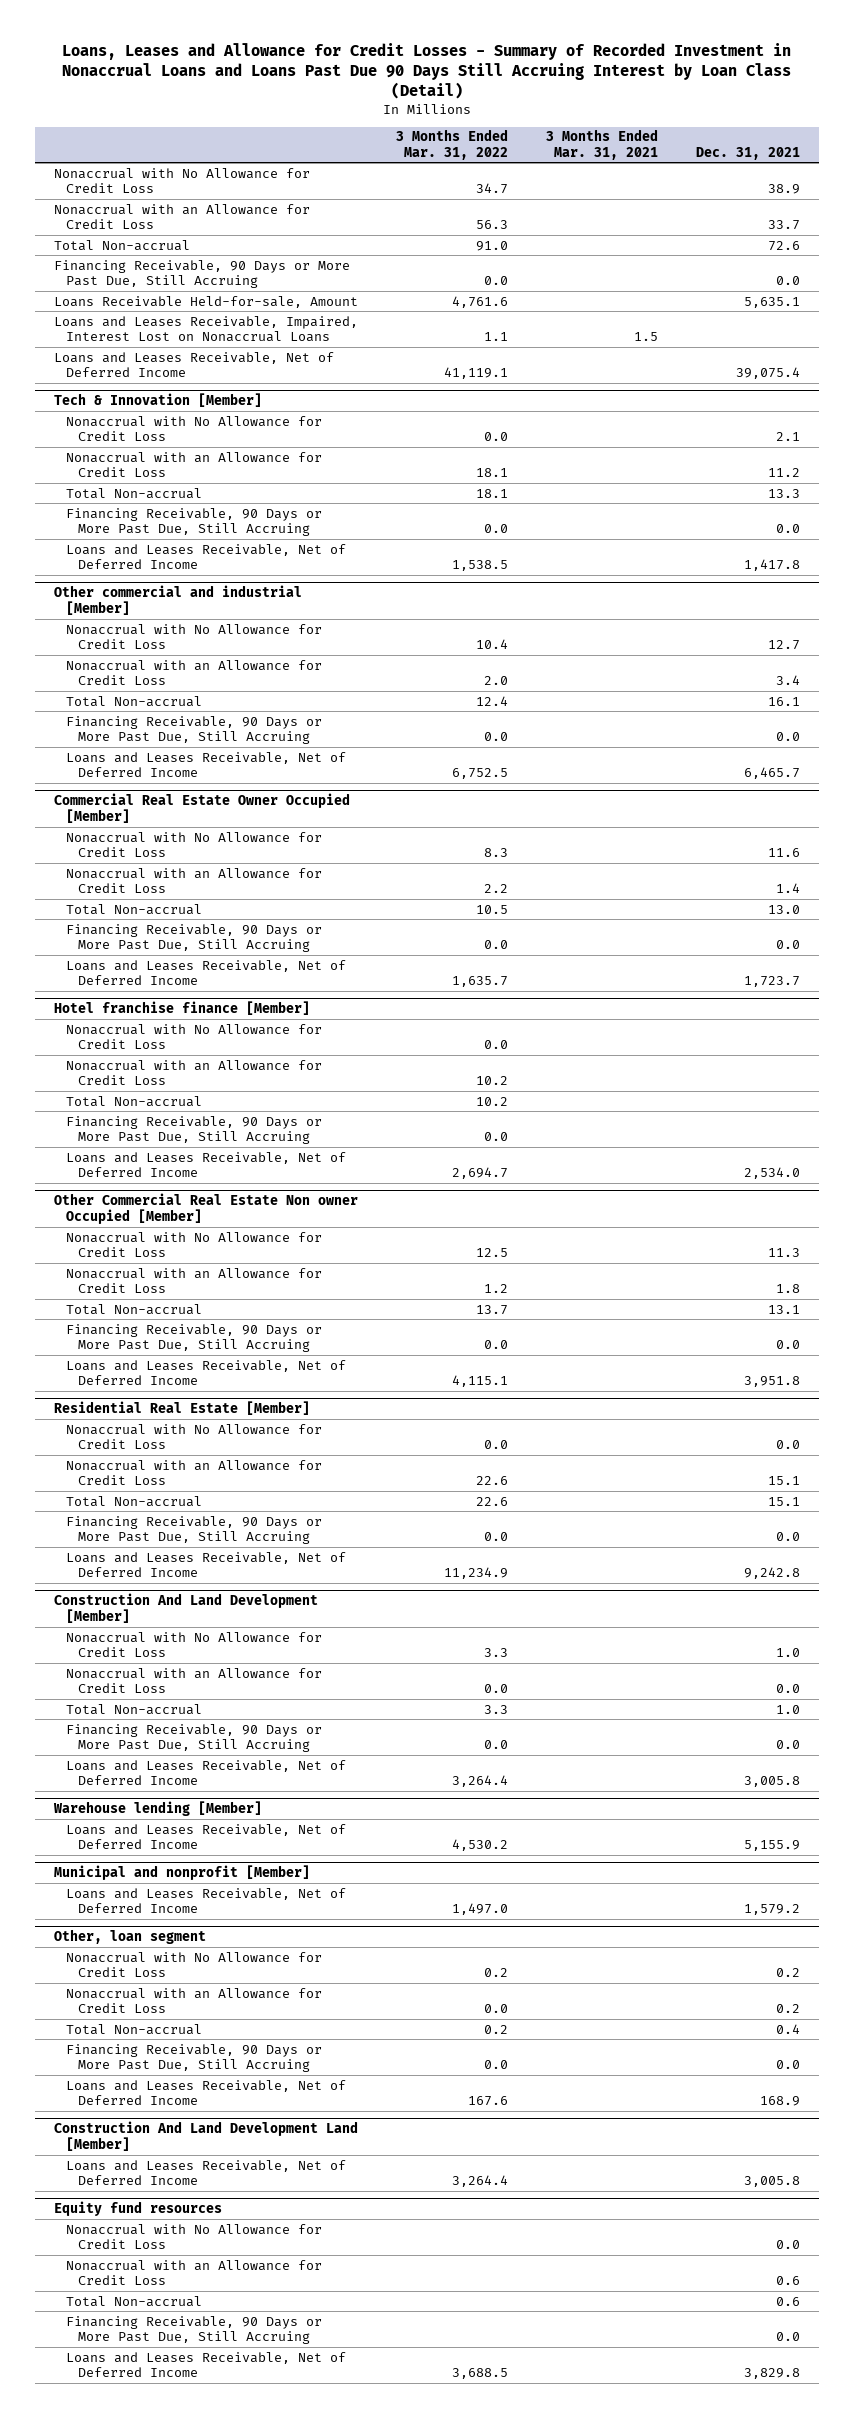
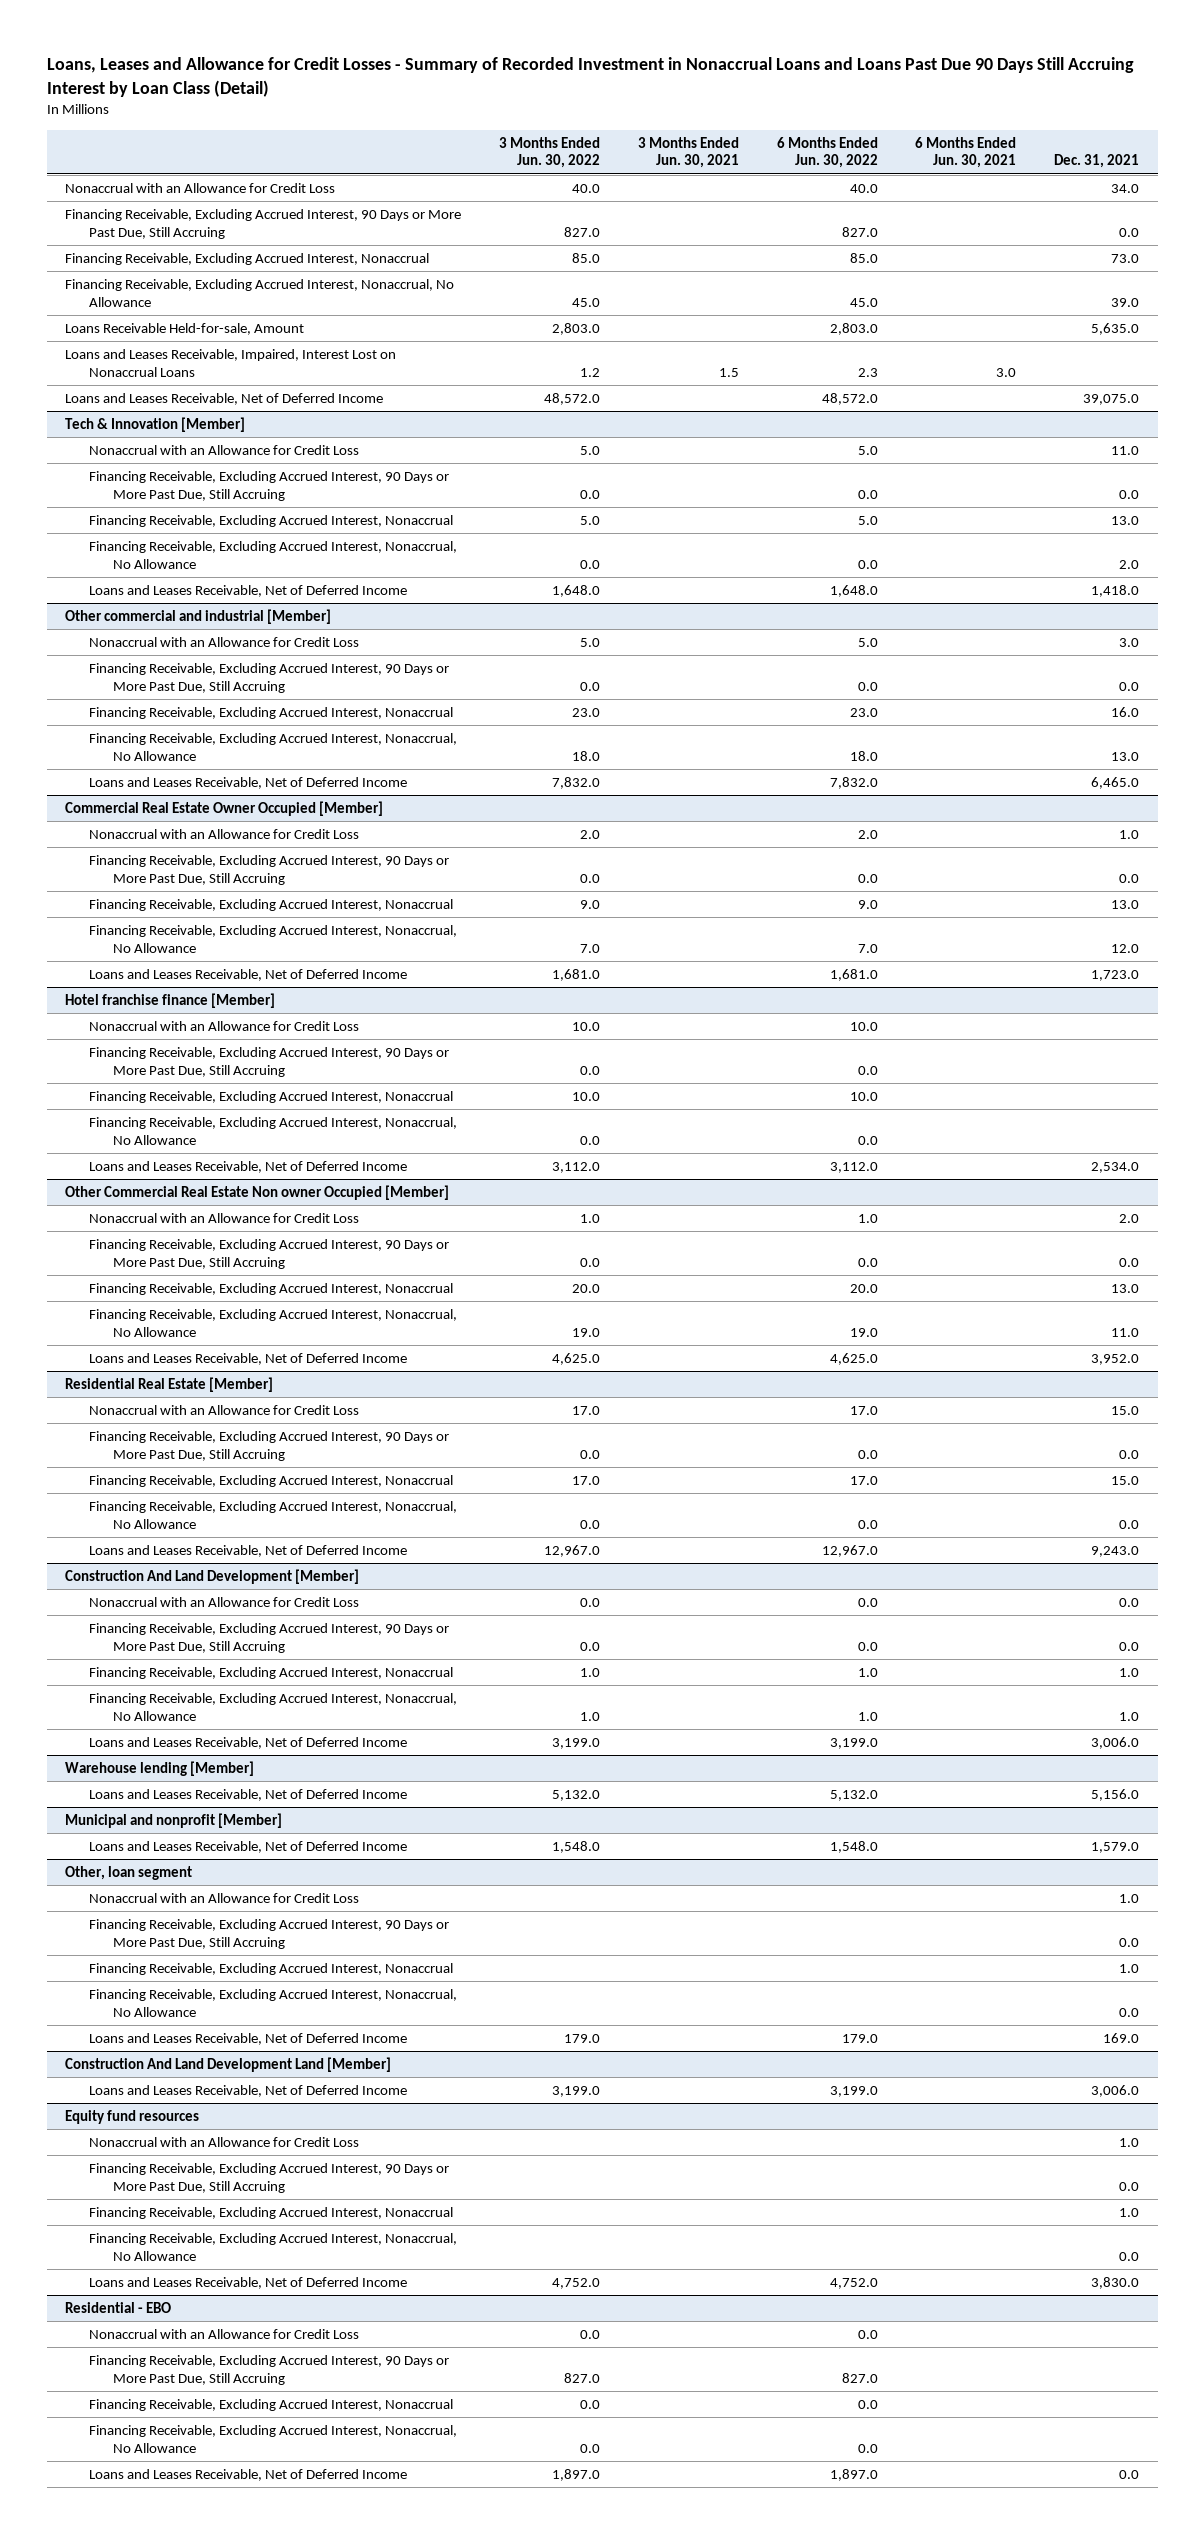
- | 3 Months Ended Mar. 31, 2022 | 3 Months Ended Mar. 31, 2021 | Dec. 31, 2021
+ | 3 Months Ended Jun. 30, 2022 | 3 Months Ended Jun. 30, 2021 | 6 Months Ended Jun. 30, 2022 | 6 Months Ended Jun. 30, 2021 | Dec. 31, 2021
- Nonaccrual with No Allowance for Credit Loss | 34.7 | | 38.9
- Nonaccrual with an Allowance for Credit Loss | 56.3 | | 33.7
- Total Non-accrual | 91.0 | | 72.6
- Financing Receivable, 90 Days or More Past Due, Still Accruing | 0.0 | | 0.0
- Loans Receivable Held-for-sale, Amount | 4,761.6 | | 5,635.1
+ Nonaccrual with an Allowance for Credit Loss | 40.0 | | 40.0 | | 34.0
+ Financing Receivable, Excluding Accrued Interest, 90 Days or More Past Due, Still Accruing | 827.0 | | 827.0 | | 0.0
+ Financing Receivable, Excluding Accrued Interest, Nonaccrual | 85.0 | | 85.0 | | 73.0
+ Financing Receivable, Excluding Accrued Interest, Nonaccrual, No Allowance | 45.0 | | 45.0 | | 39.0
+ Loans Receivable Held-for-sale, Amount | 2,803.0 | | 2,803.0 | | 5,635.0
- Loans and Leases Receivable, Net of Deferred Income | 41,119.1 | | 39,075.4
+ Loans and Leases Receivable, Net of Deferred Income | 48,572.0 | | 48,572.0 | | 39,075.0
@ Tech & Innovation [Member]
- Nonaccrual with No Allowance for Credit Loss | 0.0 | | 2.1
- Nonaccrual with an Allowance for Credit Loss | 18.1 | | 11.2
- Total Non-accrual | 18.1 | | 13.3
- Financing Receivable, 90 Days or More Past Due, Still Accruing | 0.0 | | 0.0
- Loans and Leases Receivable, Net of Deferred Income | 1,538.5 | | 1,417.8
+ Nonaccrual with an Allowance for Credit Loss | 5.0 | | 5.0 | | 11.0
+ Financing Receivable, Excluding Accrued Interest, 90 Days or More Past Due, Still Accruing | 0.0 | | 0.0 | | 0.0
+ Financing Receivable, Excluding Accrued Interest, Nonaccrual | 5.0 | | 5.0 | | 13.0
+ Financing Receivable, Excluding Accrued Interest, Nonaccrual, No Allowance | 0.0 | | 0.0 | | 2.0
+ Loans and Leases Receivable, Net of Deferred Income | 1,648.0 | | 1,648.0 | | 1,418.0
@ Other commercial and industrial [Member]
- Nonaccrual with No Allowance for Credit Loss | 10.4 | | 12.7
- Nonaccrual with an Allowance for Credit Loss | 2.0 | | 3.4
- Total Non-accrual | 12.4 | | 16.1
- Financing Receivable, 90 Days or More Past Due, Still Accruing | 0.0 | | 0.0
- Loans and Leases Receivable, Net of Deferred Income | 6,752.5 | | 6,465.7
+ Nonaccrual with an Allowance for Credit Loss | 5.0 | | 5.0 | | 3.0
+ Financing Receivable, Excluding Accrued Interest, 90 Days or More Past Due, Still Accruing | 0.0 | | 0.0 | | 0.0
+ Financing Receivable, Excluding Accrued Interest, Nonaccrual | 23.0 | | 23.0 | | 16.0
+ Financing Receivable, Excluding Accrued Interest, Nonaccrual, No Allowance | 18.0 | | 18.0 | | 13.0
+ Loans and Leases Receivable, Net of Deferred Income | 7,832.0 | | 7,832.0 | | 6,465.0
@ Commercial Real Estate Owner Occupied [Member]
- Nonaccrual with No Allowance for Credit Loss | 8.3 | | 11.6
- Nonaccrual with an Allowance for Credit Loss | 2.2 | | 1.4
- Total Non-accrual | 10.5 | | 13.0
- Financing Receivable, 90 Days or More Past Due, Still Accruing | 0.0 | | 0.0
- Loans and Leases Receivable, Net of Deferred Income | 1,635.7 | | 1,723.7
+ Nonaccrual with an Allowance for Credit Loss | 2.0 | | 2.0 | | 1.0
+ Financing Receivable, Excluding Accrued Interest, 90 Days or More Past Due, Still Accruing | 0.0 | | 0.0 | | 0.0
+ Financing Receivable, Excluding Accrued Interest, Nonaccrual | 9.0 | | 9.0 | | 13.0
+ Financing Receivable, Excluding Accrued Interest, Nonaccrual, No Allowance | 7.0 | | 7.0 | | 12.0
+ Loans and Leases Receivable, Net of Deferred Income | 1,681.0 | | 1,681.0 | | 1,723.0
@ Hotel franchise finance [Member]
- Nonaccrual with No Allowance for Credit Loss | 0.0 | |
- Total Non-accrual | 10.2 | |
- Financing Receivable, 90 Days or More Past Due, Still Accruing | 0.0 | |
+ Financing Receivable, Excluding Accrued Interest, 90 Days or More Past Due, Still Accruing | 0.0 | | 0.0 | |
+ Financing Receivable, Excluding Accrued Interest, Nonaccrual | 10.0 | | 10.0 | |
+ Financing Receivable, Excluding Accrued Interest, Nonaccrual, No Allowance | 0.0 | | 0.0 | |
@ Other Commercial Real Estate Non owner Occupied [Member]
- Nonaccrual with No Allowance for Credit Loss | 12.5 | | 11.3
- Nonaccrual with an Allowance for Credit Loss | 1.2 | | 1.8
- Total Non-accrual | 13.7 | | 13.1
- Financing Receivable, 90 Days or More Past Due, Still Accruing | 0.0 | | 0.0
- Loans and Leases Receivable, Net of Deferred Income | 4,115.1 | | 3,951.8
+ Nonaccrual with an Allowance for Credit Loss | 1.0 | | 1.0 | | 2.0
+ Financing Receivable, Excluding Accrued Interest, 90 Days or More Past Due, Still Accruing | 0.0 | | 0.0 | | 0.0
+ Financing Receivable, Excluding Accrued Interest, Nonaccrual | 20.0 | | 20.0 | | 13.0
+ Financing Receivable, Excluding Accrued Interest, Nonaccrual, No Allowance | 19.0 | | 19.0 | | 11.0
+ Loans and Leases Receivable, Net of Deferred Income | 4,625.0 | | 4,625.0 | | 3,952.0
@ Residential Real Estate [Member]
- Nonaccrual with No Allowance for Credit Loss | 0.0 | | 0.0
- Nonaccrual with an Allowance for Credit Loss | 22.6 | | 15.1
- Total Non-accrual | 22.6 | | 15.1
- Financing Receivable, 90 Days or More Past Due, Still Accruing | 0.0 | | 0.0
- Loans and Leases Receivable, Net of Deferred Income | 11,234.9 | | 9,242.8
+ Nonaccrual with an Allowance for Credit Loss | 17.0 | | 17.0 | | 15.0
+ Financing Receivable, Excluding Accrued Interest, 90 Days or More Past Due, Still Accruing | 0.0 | | 0.0 | | 0.0
+ Financing Receivable, Excluding Accrued Interest, Nonaccrual | 17.0 | | 17.0 | | 15.0
+ Financing Receivable, Excluding Accrued Interest, Nonaccrual, No Allowance | 0.0 | | 0.0 | | 0.0
+ Loans and Leases Receivable, Net of Deferred Income | 12,967.0 | | 12,967.0 | | 9,243.0
@ Construction And Land Development [Member]
- Nonaccrual with No Allowance for Credit Loss | 3.3 | | 1.0
- Total Non-accrual | 3.3 | | 1.0
- Financing Receivable, 90 Days or More Past Due, Still Accruing | 0.0 | | 0.0
- Loans and Leases Receivable, Net of Deferred Income | 3,264.4 | | 3,005.8
+ Financing Receivable, Excluding Accrued Interest, 90 Days or More Past Due, Still Accruing | 0.0 | | 0.0 | | 0.0
+ Financing Receivable, Excluding Accrued Interest, Nonaccrual | 1.0 | | 1.0 | | 1.0
+ Financing Receivable, Excluding Accrued Interest, Nonaccrual, No Allowance | 1.0 | | 1.0 | | 1.0
+ Loans and Leases Receivable, Net of Deferred Income | 3,199.0 | | 3,199.0 | | 3,006.0
@ Warehouse lending [Member]
- Loans and Leases Receivable, Net of Deferred Income | 4,530.2 | | 5,155.9
+ Loans and Leases Receivable, Net of Deferred Income | 5,132.0 | | 5,132.0 | | 5,156.0
@ Municipal and nonprofit [Member]
- Loans and Leases Receivable, Net of Deferred Income | 1,497.0 | | 1,579.2
+ Loans and Leases Receivable, Net of Deferred Income | 1,548.0 | | 1,548.0 | | 1,579.0
@ Other, loan segment
- Nonaccrual with No Allowance for Credit Loss | 0.2 | | 0.2
- Nonaccrual with an Allowance for Credit Loss | 0.0 | | 0.2
- Total Non-accrual | 0.2 | | 0.4
- Financing Receivable, 90 Days or More Past Due, Still Accruing | 0.0 | | 0.0
- Loans and Leases Receivable, Net of Deferred Income | 167.6 | | 168.9
+ Nonaccrual with an Allowance for Credit Loss | | | | | 1.0
+ Financing Receivable, Excluding Accrued Interest, 90 Days or More Past Due, Still Accruing | | | | | 0.0
+ Financing Receivable, Excluding Accrued Interest, Nonaccrual | | | | | 1.0
+ Financing Receivable, Excluding Accrued Interest, Nonaccrual, No Allowance | | | | | 0.0
+ Loans and Leases Receivable, Net of Deferred Income | 179.0 | | 179.0 | | 169.0
@ Construction And Land Development Land [Member]
- Loans and Leases Receivable, Net of Deferred Income | 3,264.4 | | 3,005.8
+ Loans and Leases Receivable, Net of Deferred Income | 3,199.0 | | 3,199.0 | | 3,006.0
@ Equity fund resources
- Nonaccrual with No Allowance for Credit Loss | | | 0.0
- Nonaccrual with an Allowance for Credit Loss | | | 0.6
- Total Non-accrual | | | 0.6
- Financing Receivable, 90 Days or More Past Due, Still Accruing | | | 0.0
- Loans and Leases Receivable, Net of Deferred Income | 3,688.5 | | 3,829.8
+ Nonaccrual with an Allowance for Credit Loss | | | | | 1.0
+ Financing Receivable, Excluding Accrued Interest, 90 Days or More Past Due, Still Accruing | | | | | 0.0
+ Financing Receivable, Excluding Accrued Interest, Nonaccrual | | | | | 1.0
+ Financing Receivable, Excluding Accrued Interest, Nonaccrual, No Allowance | | | | | 0.0
+ Loans and Leases Receivable, Net of Deferred Income | 4,752.0 | | 4,752.0 | | 3,830.0
+ Residential - EBO
+ Nonaccrual with an Allowance for Credit Loss | 0.0 | | 0.0 | |
+ Financing Receivable, Excluding Accrued Interest, 90 Days or More Past Due, Still Accruing | 827.0 | | 827.0 | |
+ Financing Receivable, Excluding Accrued Interest, Nonaccrual | 0.0 | | 0.0 | |
+ Financing Receivable, Excluding Accrued Interest, Nonaccrual, No Allowance | 0.0 | | 0.0 | |
+ Loans and Leases Receivable, Net of Deferred Income | 1,897.0 | | 1,897.0 | | 0.0

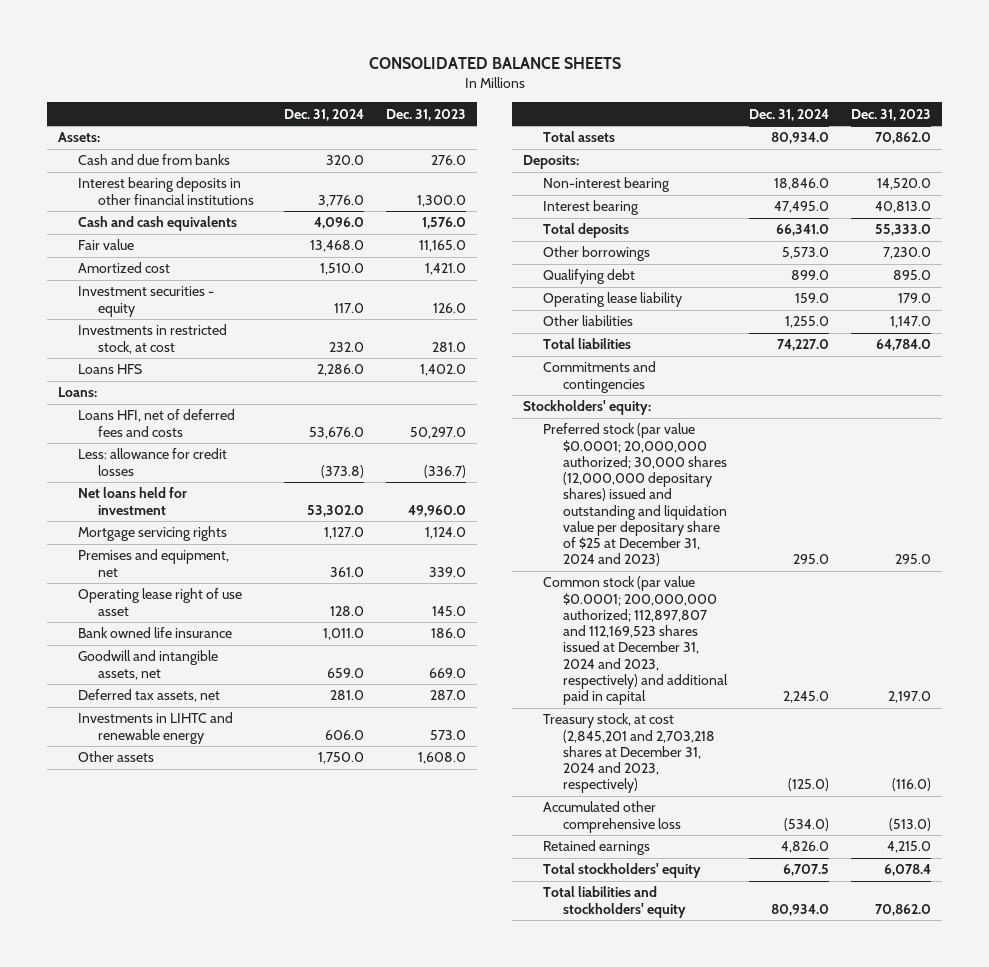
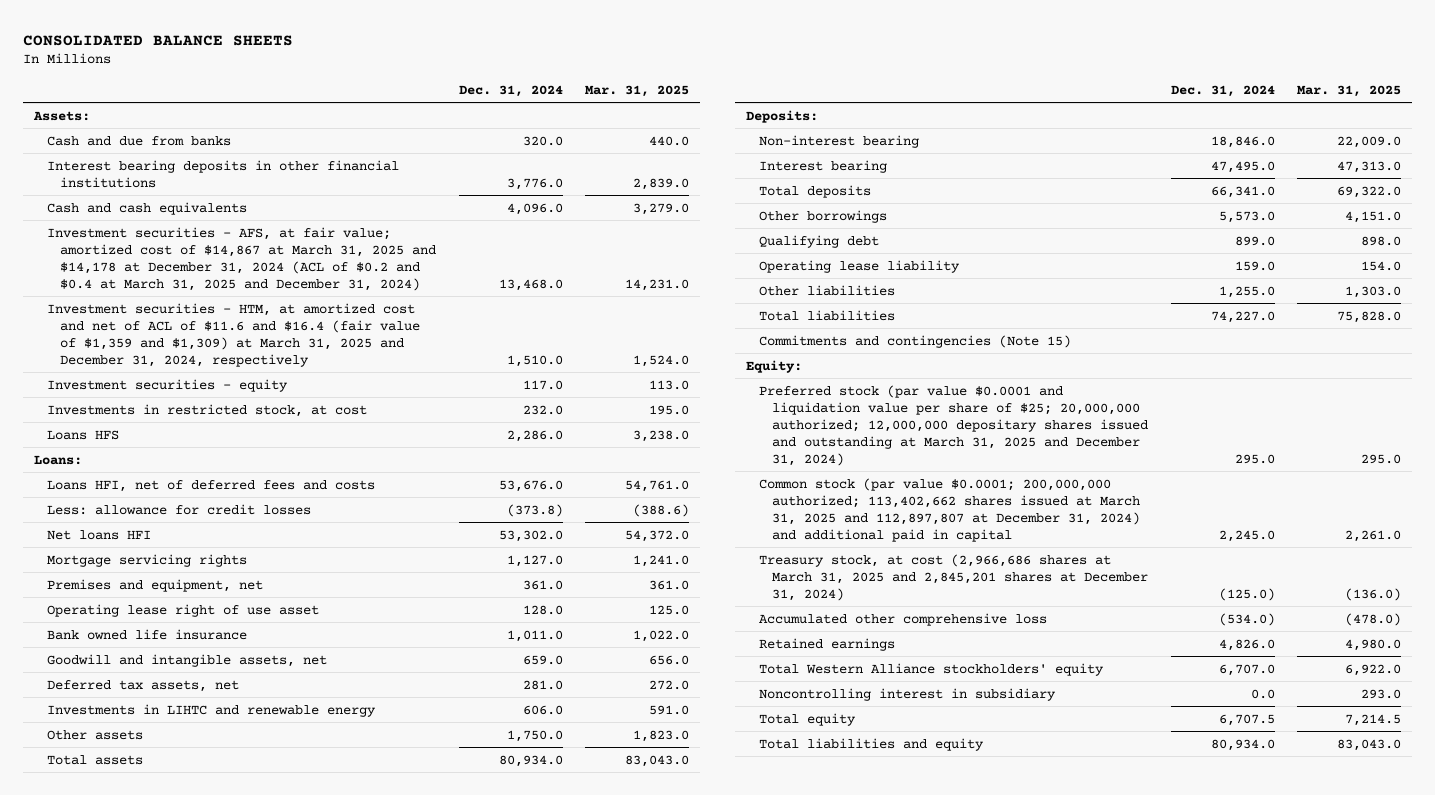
- | Dec. 31, 2024 | Dec. 31, 2023
+ | Dec. 31, 2024 | Mar. 31, 2025
- Fair value | 13,468.0 | 11,165.0
- Amortized cost | 1,510.0 | 1,421.0
+ Investment securities - AFS, at fair value; amortized cost of $14,867 at March 31, 2025 and $14,178 at December 31, 2024 (ACL of $0.2 and $0.4 at March 31, 2025 and December 31, 2024) | 13,468.0 | 14,231.0
+ Investment securities - HTM, at amortized cost and net of ACL of $11.6 and $16.4 (fair value of $1,359 and $1,309) at March 31, 2025 and December 31, 2024, respectively | 1,510.0 | 1,524.0
- Net loans held for investment | 53,302.0 | 49,960.0
+ Net loans HFI | 53,302.0 | 54,372.0
- Commitments and contingencies
- Stockholders' equity:
- Preferred stock (par value $0.0001; 20,000,000 authorized; 30,000 shares (12,000,000 depositary shares) issued and outstanding and liquidation value per depositary share of $25 at December 31, 2024 and 2023) | 295.0 | 295.0
- Common stock (par value $0.0001; 200,000,000 authorized; 112,897,807 and 112,169,523 shares issued at December 31, 2024 and 2023, respectively) and additional paid in capital | 2,245.0 | 2,197.0
- Treasury stock, at cost (2,845,201 and 2,703,218 shares at December 31, 2024 and 2023, respectively) | (125.0) | (116.0)
+ Commitments and contingencies (Note 15)
+ Equity:
+ Preferred stock (par value $0.0001 and liquidation value per share of $25; 20,000,000 authorized; 12,000,000 depositary shares issued and outstanding at March 31, 2025 and December 31, 2024) | 295.0 | 295.0
+ Common stock (par value $0.0001; 200,000,000 authorized; 113,402,662 shares issued at March 31, 2025 and 112,897,807 at December 31, 2024) and additional paid in capital | 2,245.0 | 2,261.0
+ Treasury stock, at cost (2,966,686 shares at March 31, 2025 and 2,845,201 shares at December 31, 2024) | (125.0) | (136.0)
- Total stockholders' equity | 6,707.5 | 6,078.4
- Total liabilities and stockholders' equity | 80,934.0 | 70,862.0
+ Total Western Alliance stockholders' equity | 6,707.0 | 6,922.0
+ Noncontrolling interest in subsidiary | 0.0 | 293.0
+ Total equity | 6,707.5 | 7,214.5
+ Total liabilities and equity | 80,934.0 | 83,043.0

